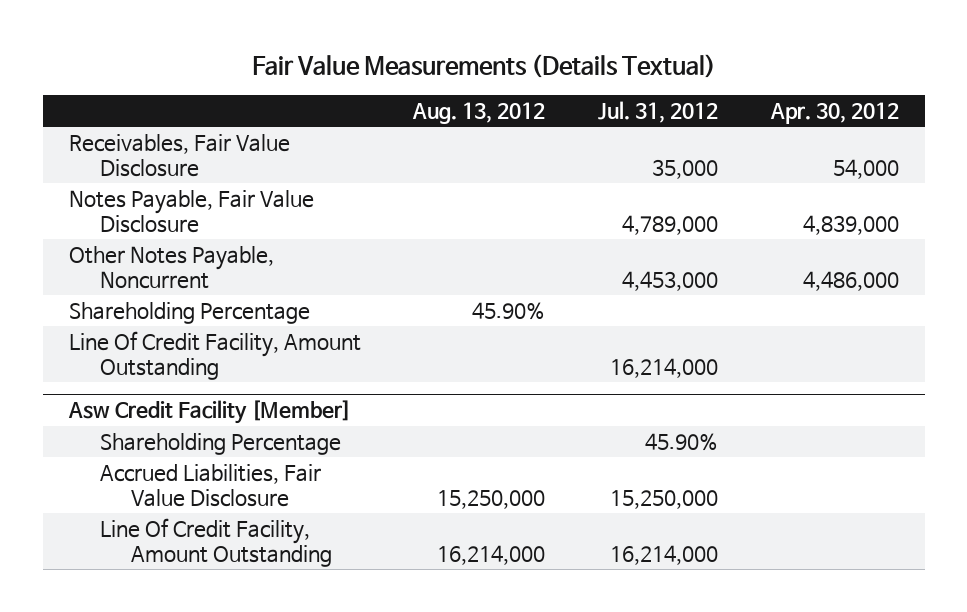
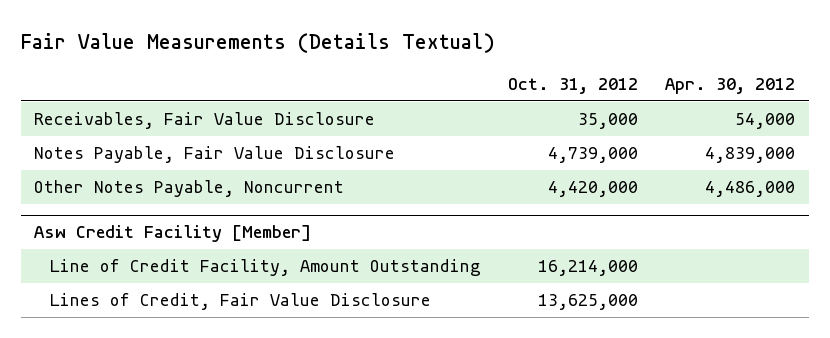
- | Aug. 13, 2012 | Jul. 31, 2012 | Apr. 30, 2012
+ | Oct. 31, 2012 | Apr. 30, 2012
- Shareholding Percentage | 45.90% | |
- Line Of Credit Facility, Amount Outstanding | | 16,214,000 |
@ Asw Credit Facility [Member]
- Shareholding Percentage | | 45.90% |
- Accrued Liabilities, Fair Value Disclosure | 15,250,000 | 15,250,000 |
- Line Of Credit Facility, Amount Outstanding | 16,214,000 | 16,214,000 |
+ Line of Credit Facility, Amount Outstanding | 16,214,000 |
+ Lines of Credit, Fair Value Disclosure | 13,625,000 |

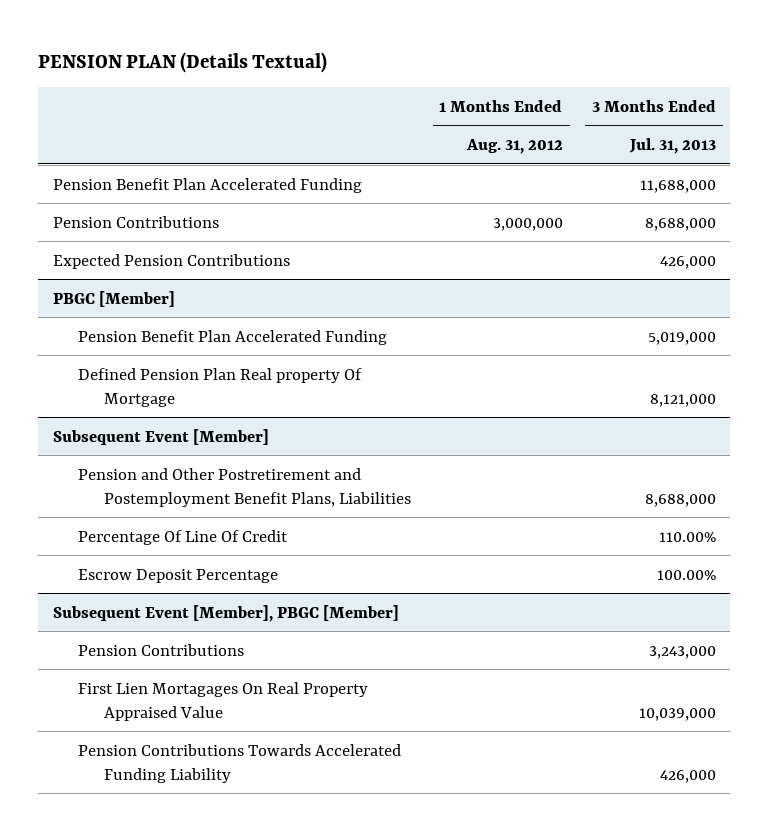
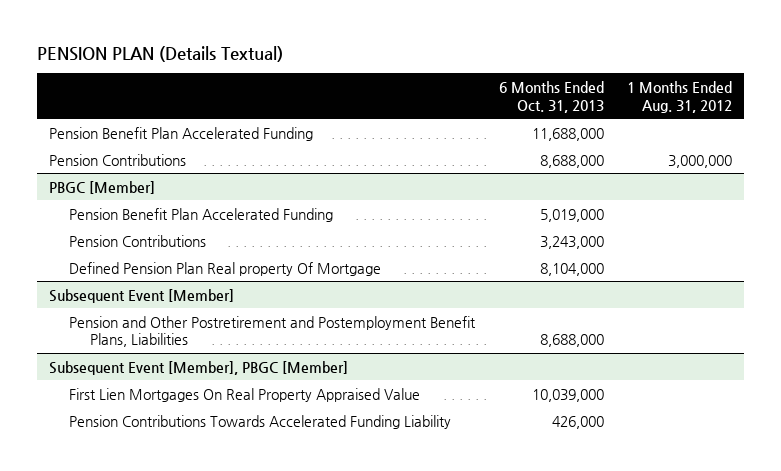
- | 1 Months Ended Aug. 31, 2012 | 3 Months Ended Jul. 31, 2013
+ | 6 Months Ended Oct. 31, 2013 | 1 Months Ended Aug. 31, 2012
- Expected Pension Contributions | | 426,000
@ PBGC [Member]
+ Pension Contributions | 3,243,000 |
@ Subsequent Event [Member]
- Percentage Of Line Of Credit | | 110.00%
- Escrow Deposit Percentage | | 100.00%
@ Subsequent Event [Member], PBGC [Member]
- Pension Contributions | | 3,243,000
- First Lien Mortagages On Real Property Appraised Value | | 10,039,000
+ First Lien Mortgages On Real Property Appraised Value | 10,039,000 |

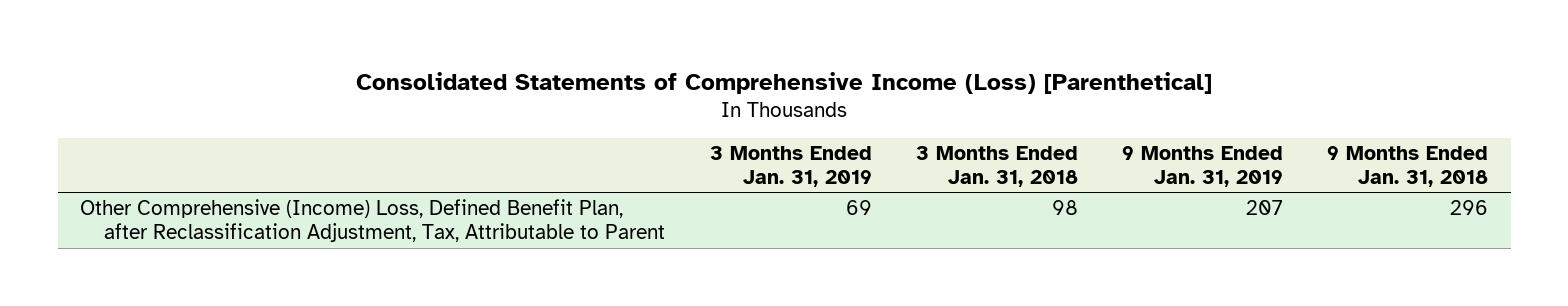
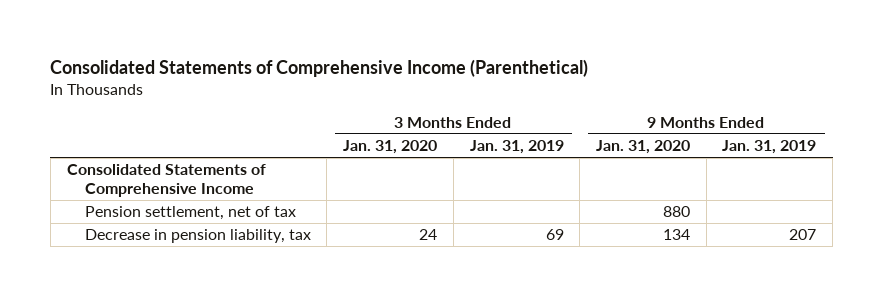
- Consolidated Statements of Comprehensive Income (Loss) [Parenthetical]
+ Consolidated Statements of Comprehensive Income (Parenthetical)
- | 3 Months Ended Jan. 31, 2019 | 3 Months Ended Jan. 31, 2018 | 9 Months Ended Jan. 31, 2019 | 9 Months Ended Jan. 31, 2018
+ | 3 Months Ended Jan. 31, 2020 | 3 Months Ended Jan. 31, 2019 | 9 Months Ended Jan. 31, 2020 | 9 Months Ended Jan. 31, 2019
- Other Comprehensive (Income) Loss, Defined Benefit Plan, after Reclassification Adjustment, Tax, Attributable to Parent | 69 | 98 | 207 | 296
+ Consolidated Statements of Comprehensive Income
+ Pension settlement, net of tax | | | 880 |
+ Decrease in pension liability, tax | 24 | 69 | 134 | 207

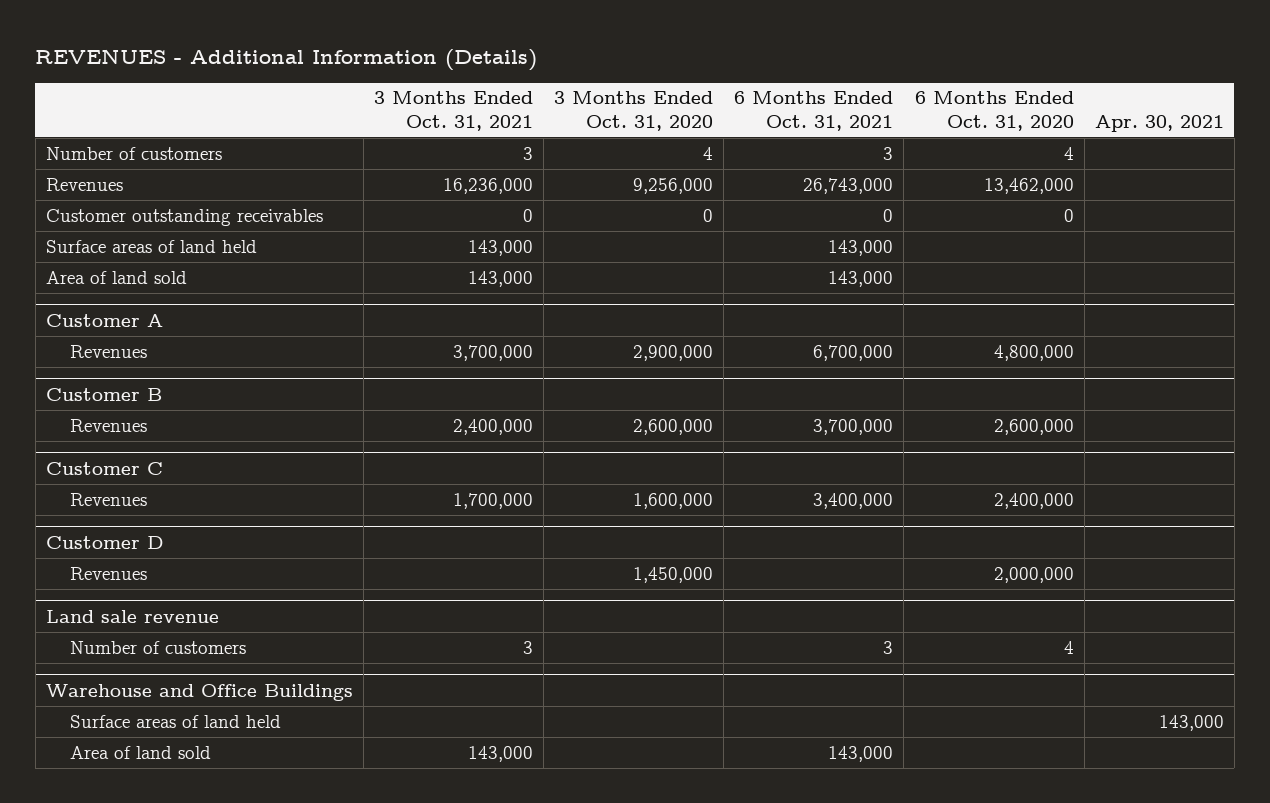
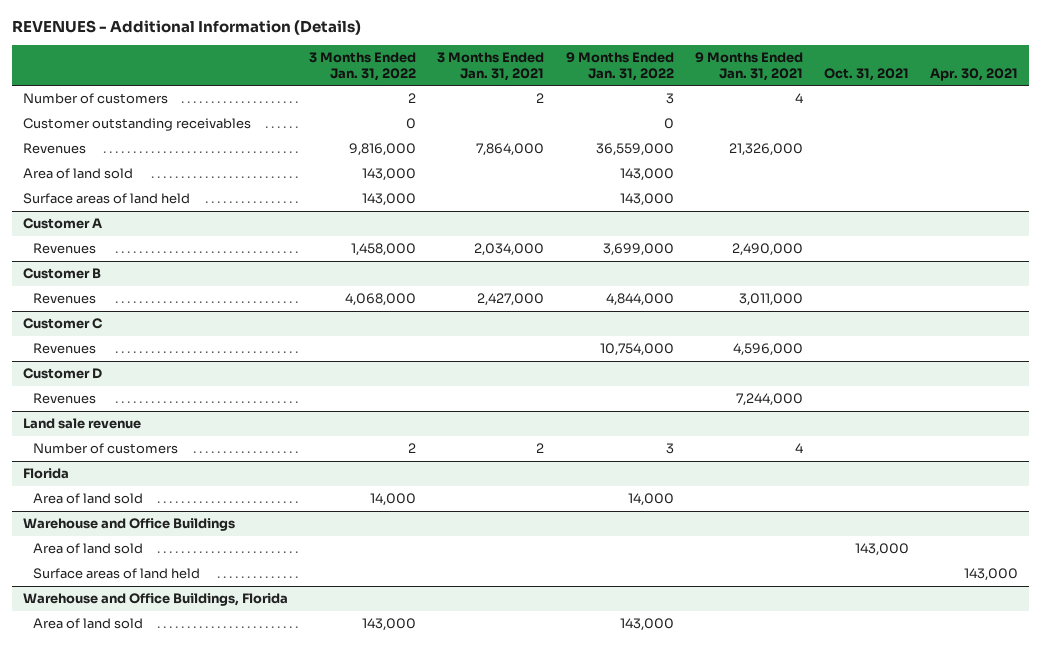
- | 3 Months Ended Oct. 31, 2021 | 3 Months Ended Oct. 31, 2020 | 6 Months Ended Oct. 31, 2021 | 6 Months Ended Oct. 31, 2020 | Apr. 30, 2021
+ | 3 Months Ended Jan. 31, 2022 | 3 Months Ended Jan. 31, 2021 | 9 Months Ended Jan. 31, 2022 | 9 Months Ended Jan. 31, 2021 | Oct. 31, 2021 | Apr. 30, 2021
moved down: Revenues | 9,816,000 | 7,864,000 | 36,559,000 | 21,326,000 | |
moved down: Surface areas of land held | 143,000 | | 143,000 | | |
+ Florida
+ Area of land sold | 14,000 | | 14,000 | | |
@ Warehouse and Office Buildings
moved down: Surface areas of land held | | | | | | 143,000
+ Warehouse and Office Buildings, Florida
+ Area of land sold | 143,000 | | 143,000 | | |

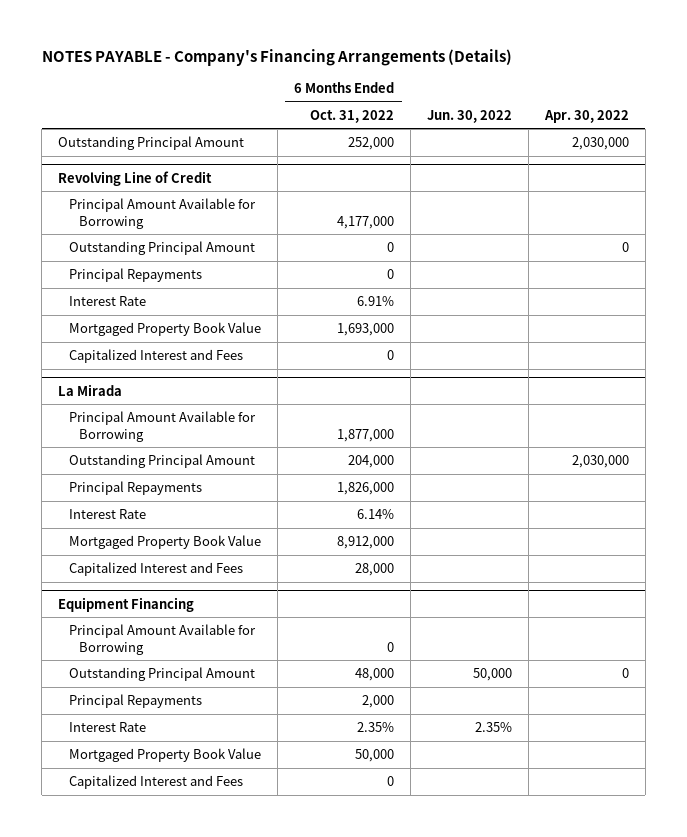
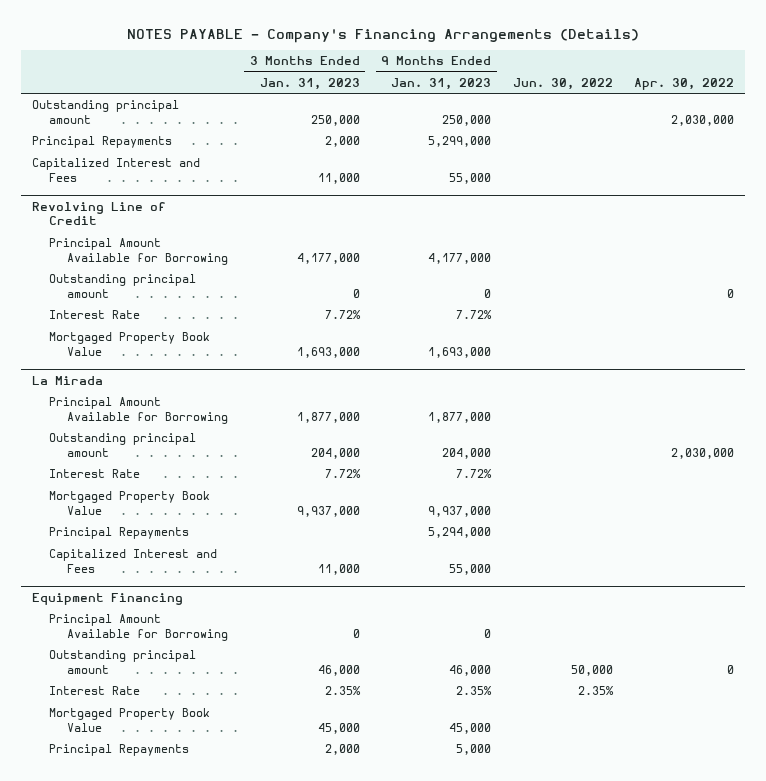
- | 6 Months Ended Oct. 31, 2022 | Jun. 30, 2022 | Apr. 30, 2022
+ | 3 Months Ended Jan. 31, 2023 | 9 Months Ended Jan. 31, 2023 | Jun. 30, 2022 | Apr. 30, 2022
- Outstanding Principal Amount | 252,000 | | 2,030,000
+ Outstanding principal amount | 250,000 | 250,000 | | 2,030,000
+ Principal Repayments | 2,000 | 5,299,000 | |
+ Capitalized Interest and Fees | 11,000 | 55,000 | |
@ Revolving Line of Credit
- Outstanding Principal Amount | 0 | | 0
- Principal Repayments | 0 | |
+ Outstanding principal amount | 0 | 0 | | 0
- Capitalized Interest and Fees | 0 | |
@ La Mirada
- Outstanding Principal Amount | 204,000 | | 2,030,000
+ Outstanding principal amount | 204,000 | 204,000 | | 2,030,000
moved down: Principal Repayments | | 5,294,000 | |
@ Equipment Financing
- Outstanding Principal Amount | 48,000 | 50,000 | 0
+ Outstanding principal amount | 46,000 | 46,000 | 50,000 | 0
- Capitalized Interest and Fees | 0 | |
moved down: Principal Repayments | 2,000 | 5,000 | |

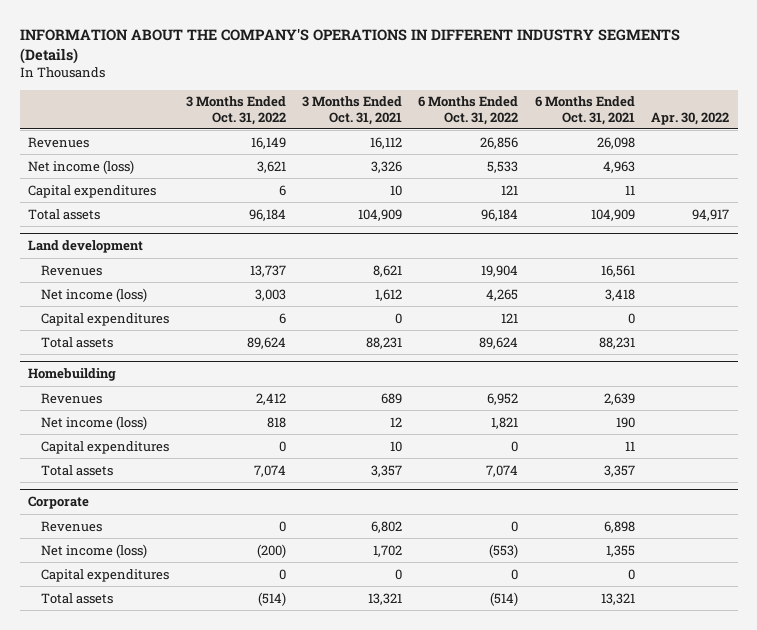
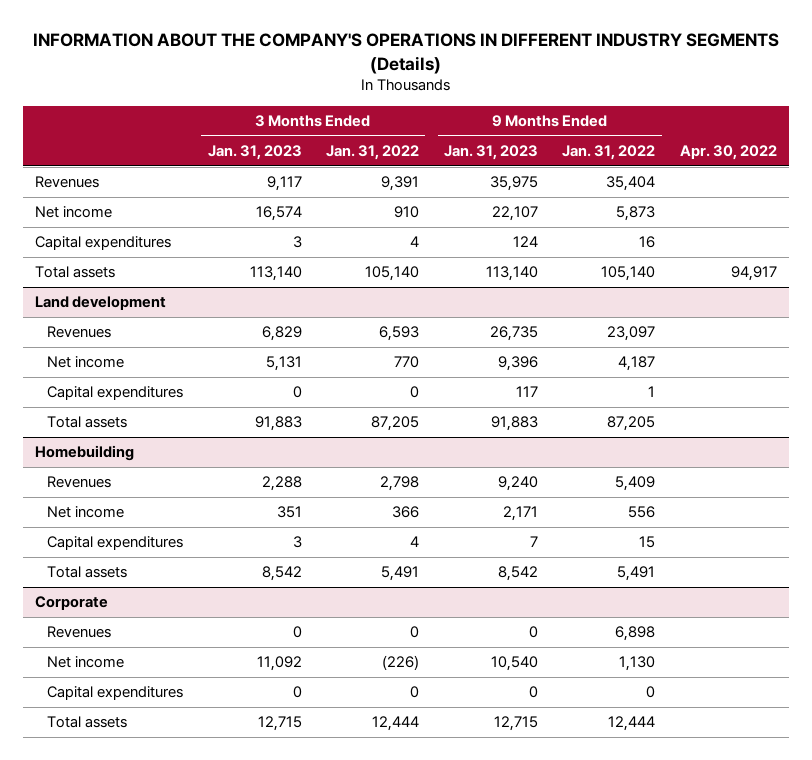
- | 3 Months Ended Oct. 31, 2022 | 3 Months Ended Oct. 31, 2021 | 6 Months Ended Oct. 31, 2022 | 6 Months Ended Oct. 31, 2021 | Apr. 30, 2022
+ | 3 Months Ended Jan. 31, 2023 | 3 Months Ended Jan. 31, 2022 | 9 Months Ended Jan. 31, 2023 | 9 Months Ended Jan. 31, 2022 | Apr. 30, 2022
- Net income (loss) | 3,621 | 3,326 | 5,533 | 4,963 |
+ Net income | 16,574 | 910 | 22,107 | 5,873 |
@ Land development
- Net income (loss) | 3,003 | 1,612 | 4,265 | 3,418 |
+ Net income | 5,131 | 770 | 9,396 | 4,187 |
@ Homebuilding
- Net income (loss) | 818 | 12 | 1,821 | 190 |
+ Net income | 351 | 366 | 2,171 | 556 |
@ Corporate
- Net income (loss) | (200) | 1,702 | (553) | 1,355 |
+ Net income | 11,092 | (226) | 10,540 | 1,130 |

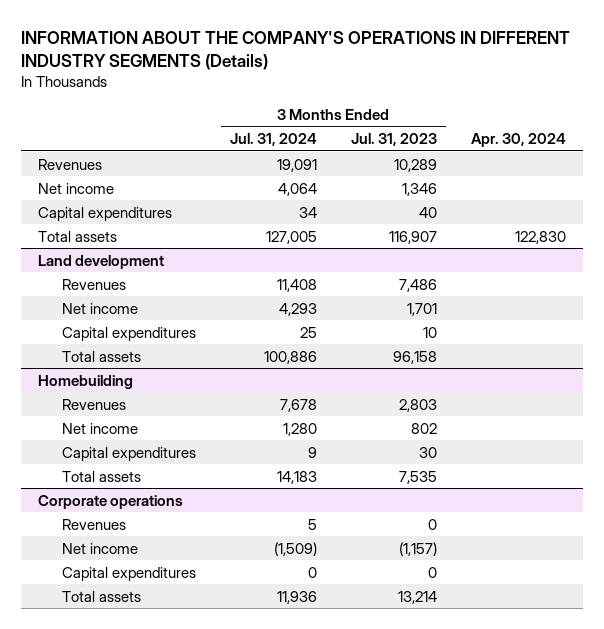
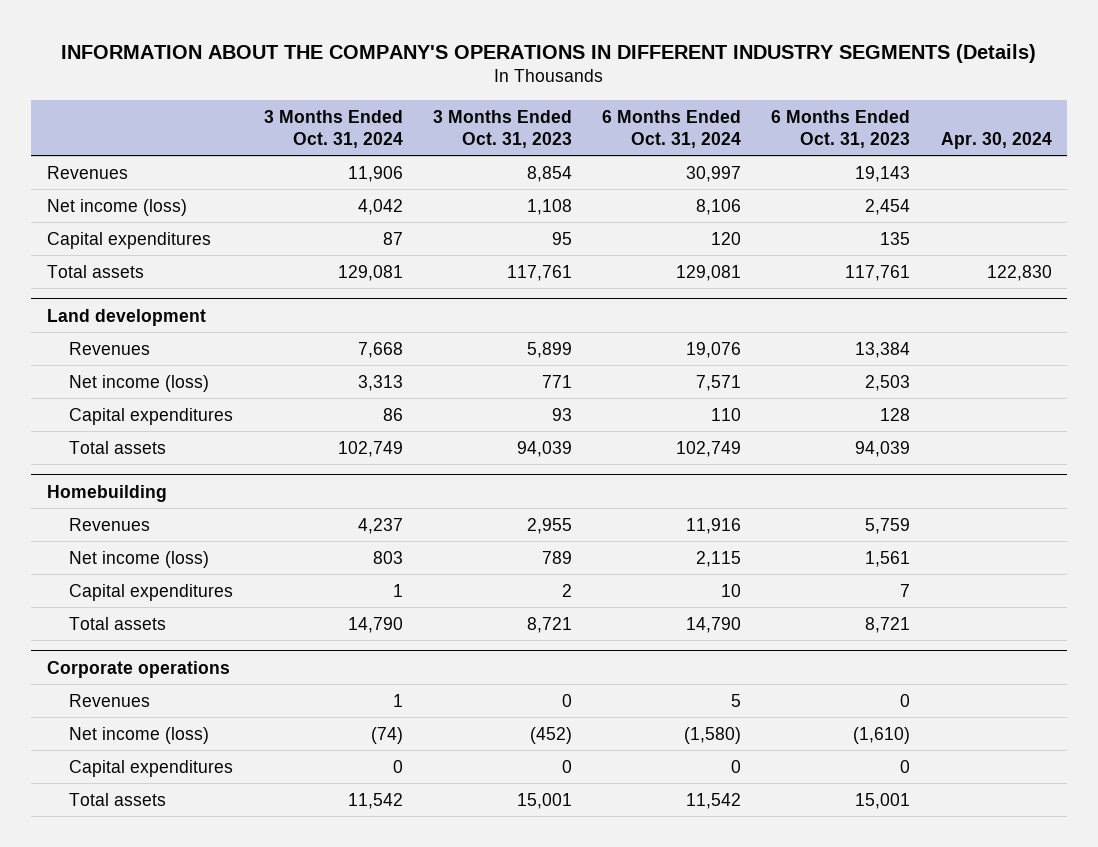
- | 3 Months Ended Jul. 31, 2024 | 3 Months Ended Jul. 31, 2023 | Apr. 30, 2024
+ | 3 Months Ended Oct. 31, 2024 | 3 Months Ended Oct. 31, 2023 | 6 Months Ended Oct. 31, 2024 | 6 Months Ended Oct. 31, 2023 | Apr. 30, 2024
- Net income | 4,064 | 1,346 |
+ Net income (loss) | 4,042 | 1,108 | 8,106 | 2,454 |
@ Land development
- Net income | 4,293 | 1,701 |
+ Net income (loss) | 3,313 | 771 | 7,571 | 2,503 |
@ Homebuilding
- Net income | 1,280 | 802 |
+ Net income (loss) | 803 | 789 | 2,115 | 1,561 |
@ Corporate operations
- Net income | (1,509) | (1,157) |
+ Net income (loss) | (74) | (452) | (1,580) | (1,610) |

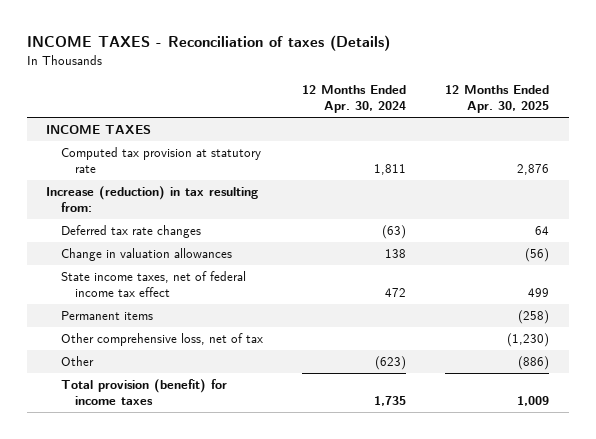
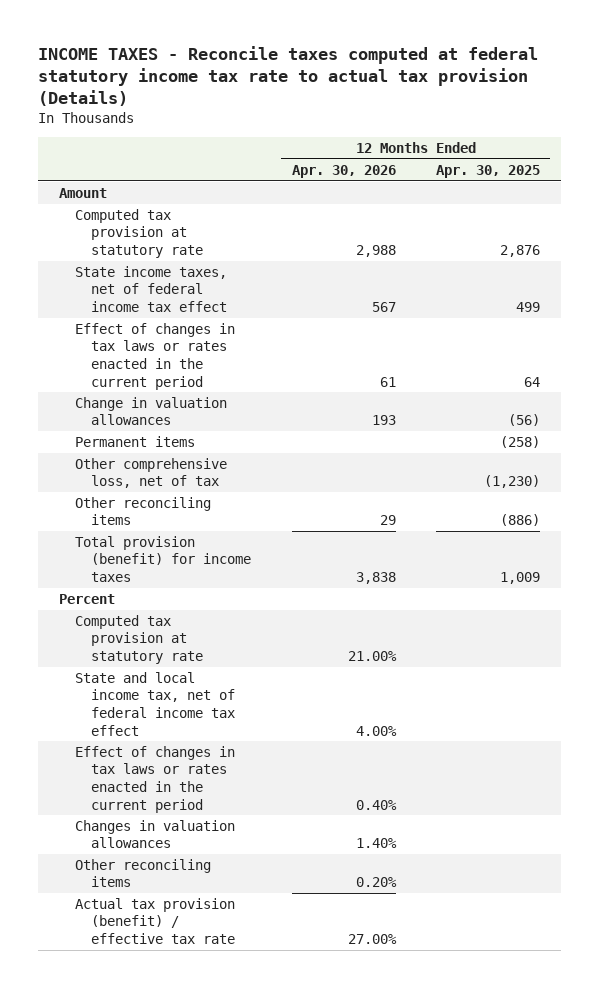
- INCOME TAXES - Reconciliation of taxes (Details)
+ INCOME TAXES - Reconcile taxes computed at federal statutory income tax rate to actual tax provision (Details)
- | 12 Months Ended Apr. 30, 2024 | 12 Months Ended Apr. 30, 2025
+ | 12 Months Ended Apr. 30, 2026 | 12 Months Ended Apr. 30, 2025
- INCOME TAXES
+ Amount
- Increase (reduction) in tax resulting from:
- Deferred tax rate changes | (63) | 64
+ Effect of changes in tax laws or rates enacted in the current period | 61 | 64
moved down: Change in valuation allowances | 193 | (56)
- Other | (623) | (886)
+ Other reconciling items | 29 | (886)
+ Percent
+ Computed tax provision at statutory rate | 21.00% |
+ State and local income tax, net of federal income tax effect | 4.00% |
+ Effect of changes in tax laws or rates enacted in the current period | 0.40% |
+ Changes in valuation allowances | 1.40% |
+ Other reconciling items | 0.20% |
+ Actual tax provision (benefit) / effective tax rate | 27.00% |

